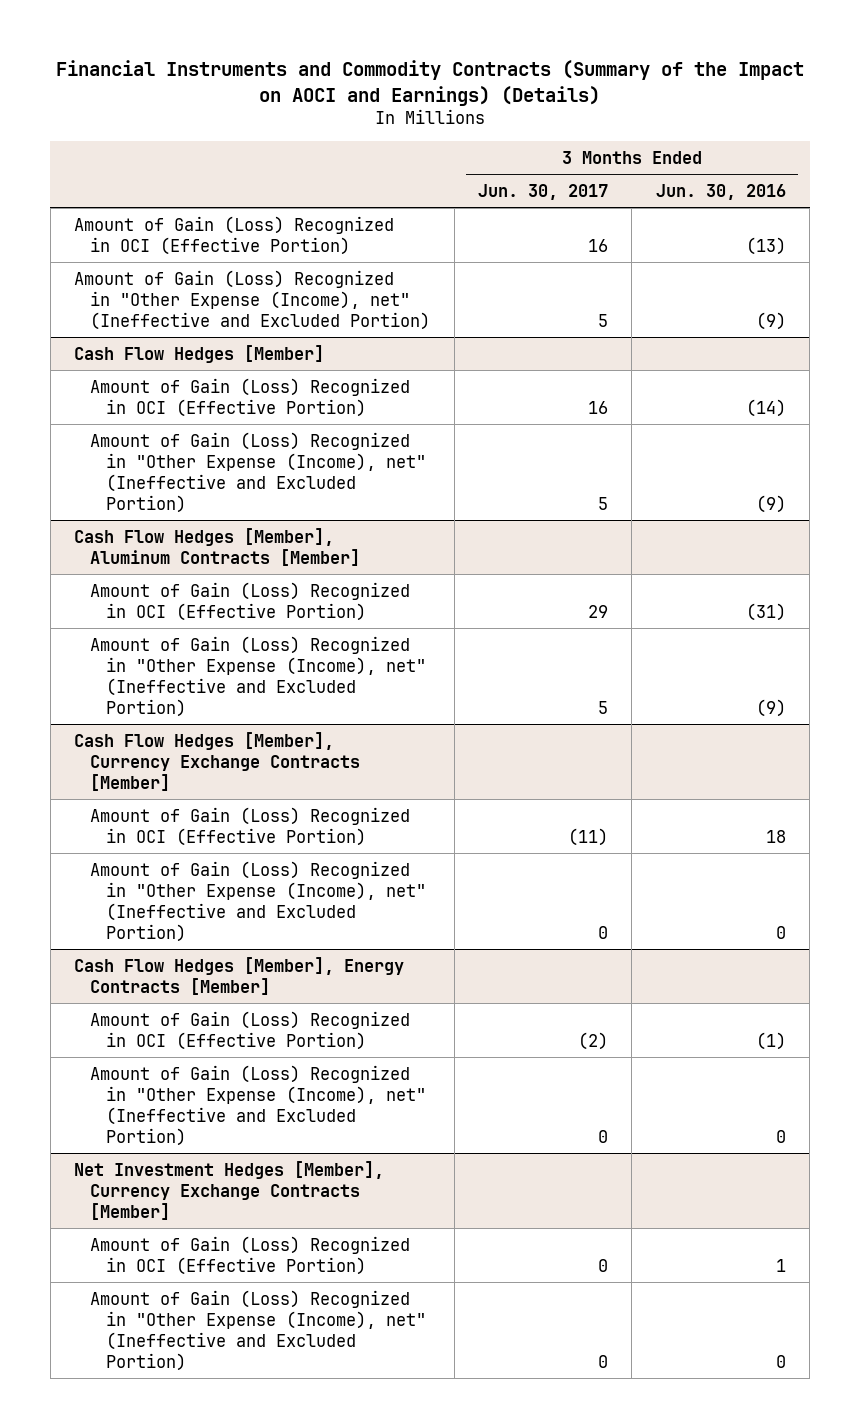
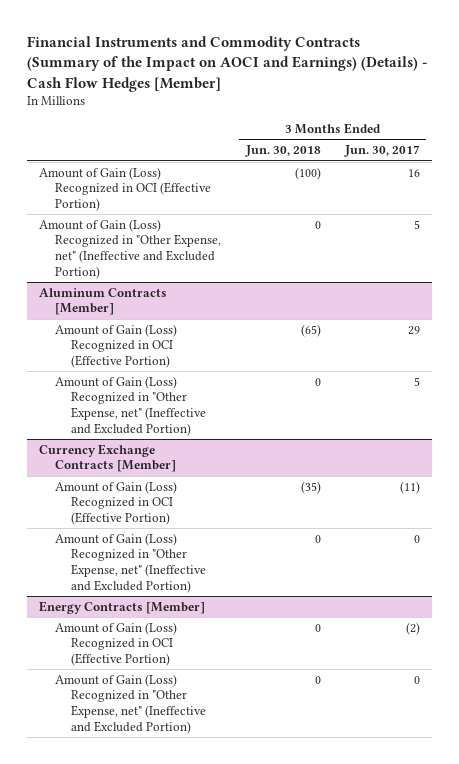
- Financial Instruments and Commodity Contracts (Summary of the Impact on AOCI and Earnings) (Details)
+ Financial Instruments and Commodity Contracts (Summary of the Impact on AOCI and Earnings) (Details) - Cash Flow Hedges [Member]
- | 3 Months Ended Jun. 30, 2017 | 3 Months Ended Jun. 30, 2016
+ | 3 Months Ended Jun. 30, 2018 | 3 Months Ended Jun. 30, 2017
- Amount of Gain (Loss) Recognized in "Other Expense (Income), net" (Ineffective and Excluded Portion) | 5 | (9)
- Cash Flow Hedges [Member]
- Amount of Gain (Loss) Recognized in OCI (Effective Portion) | 16 | (14)
- Amount of Gain (Loss) Recognized in "Other Expense (Income), net" (Ineffective and Excluded Portion) | 5 | (9)
- Cash Flow Hedges [Member], Aluminum Contracts [Member]
+ Amount of Gain (Loss) Recognized in "Other Expense, net" (Ineffective and Excluded Portion) | 0 | 5
+ Aluminum Contracts [Member]
- Amount of Gain (Loss) Recognized in "Other Expense (Income), net" (Ineffective and Excluded Portion) | 5 | (9)
- Cash Flow Hedges [Member], Currency Exchange Contracts [Member]
+ Amount of Gain (Loss) Recognized in "Other Expense, net" (Ineffective and Excluded Portion) | 0 | 5
+ Currency Exchange Contracts [Member]
- Amount of Gain (Loss) Recognized in "Other Expense (Income), net" (Ineffective and Excluded Portion) | 0 | 0
- Cash Flow Hedges [Member], Energy Contracts [Member]
+ Amount of Gain (Loss) Recognized in "Other Expense, net" (Ineffective and Excluded Portion) | 0 | 0
+ Energy Contracts [Member]
- Amount of Gain (Loss) Recognized in "Other Expense (Income), net" (Ineffective and Excluded Portion) | 0 | 0
- Net Investment Hedges [Member], Currency Exchange Contracts [Member]
- Amount of Gain (Loss) Recognized in OCI (Effective Portion) | 0 | 1
- Amount of Gain (Loss) Recognized in "Other Expense (Income), net" (Ineffective and Excluded Portion) | 0 | 0
+ Amount of Gain (Loss) Recognized in "Other Expense, net" (Ineffective and Excluded Portion) | 0 | 0

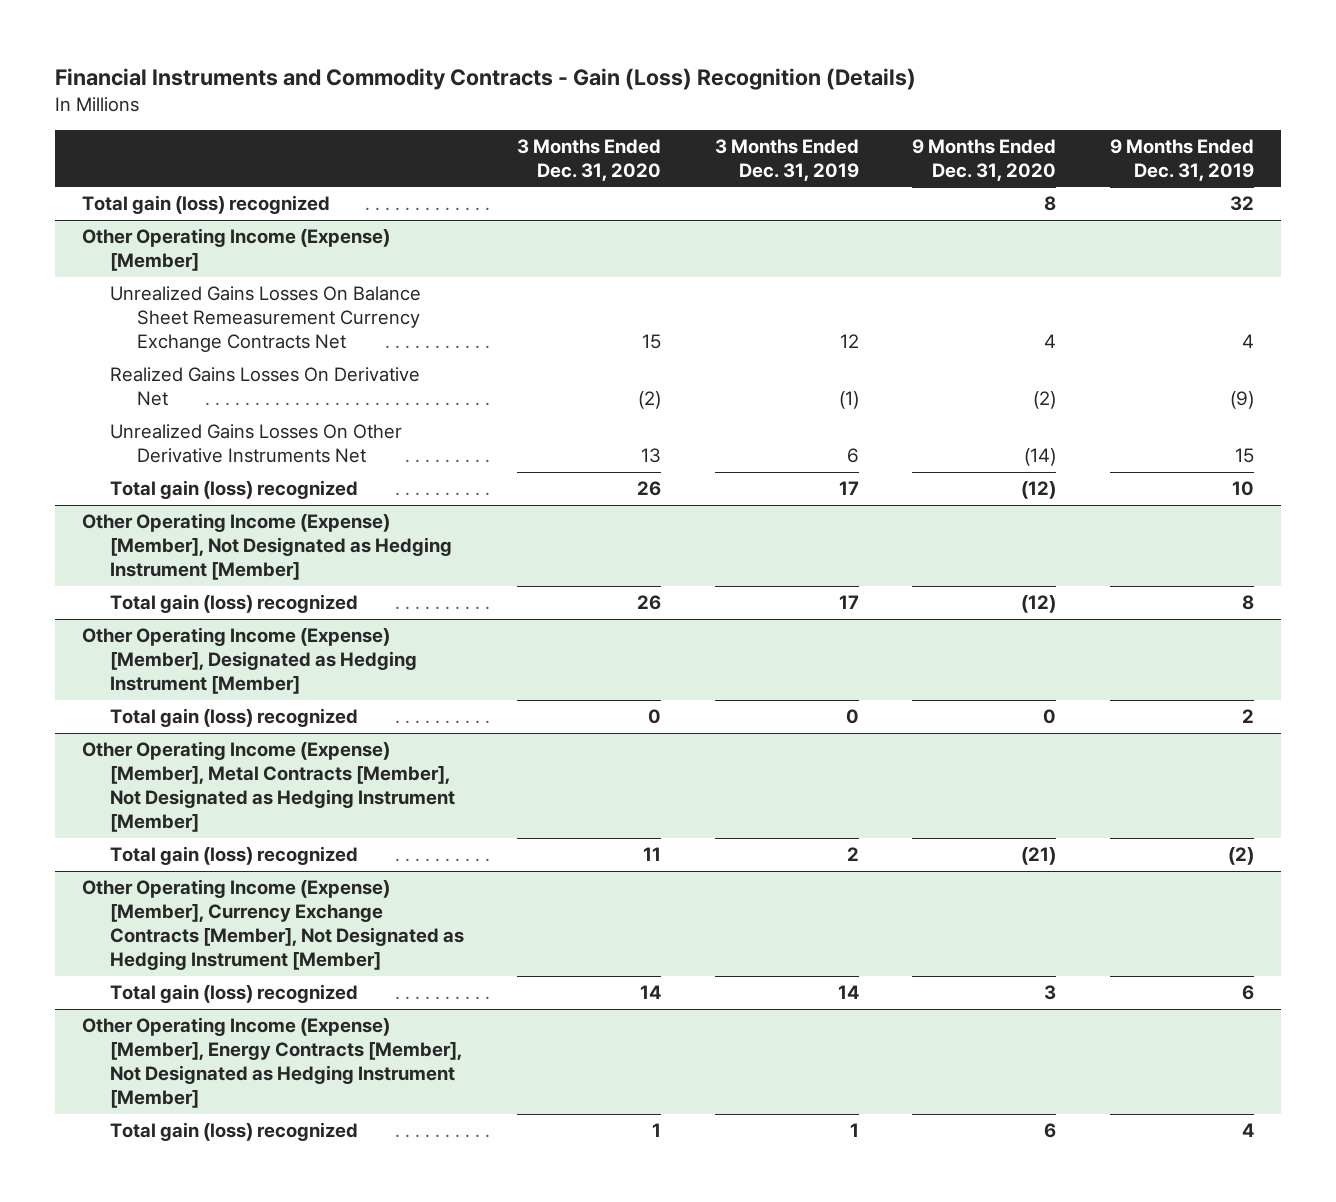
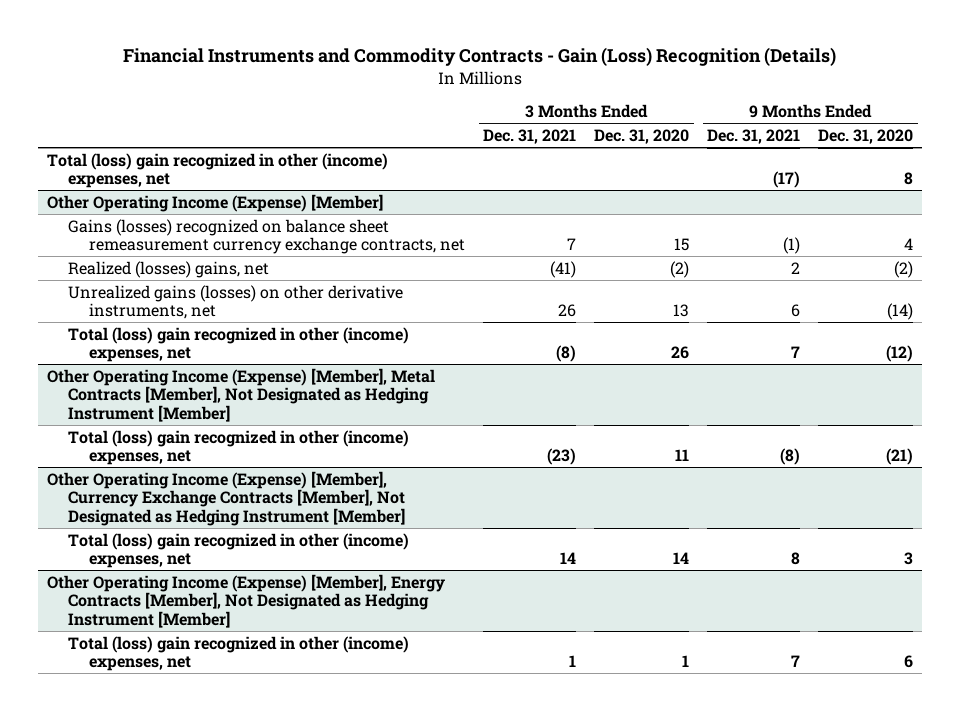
- | 3 Months Ended Dec. 31, 2020 | 3 Months Ended Dec. 31, 2019 | 9 Months Ended Dec. 31, 2020 | 9 Months Ended Dec. 31, 2019
+ | 3 Months Ended Dec. 31, 2021 | 3 Months Ended Dec. 31, 2020 | 9 Months Ended Dec. 31, 2021 | 9 Months Ended Dec. 31, 2020
- Total gain (loss) recognized | | | 8 | 32
+ Total (loss) gain recognized in other (income) expenses, net | | | (17) | 8
@ Other Operating Income (Expense) [Member]
- Unrealized Gains Losses On Balance Sheet Remeasurement Currency Exchange Contracts Net | 15 | 12 | 4 | 4
- Realized Gains Losses On Derivative Net | (2) | (1) | (2) | (9)
- Unrealized Gains Losses On Other Derivative Instruments Net | 13 | 6 | (14) | 15
- Total gain (loss) recognized | 26 | 17 | (12) | 10
- Other Operating Income (Expense) [Member], Not Designated as Hedging Instrument [Member]
- Total gain (loss) recognized | 26 | 17 | (12) | 8
- Other Operating Income (Expense) [Member], Designated as Hedging Instrument [Member]
- Total gain (loss) recognized | 0 | 0 | 0 | 2
@ Other Operating Income (Expense) [Member]
+ Gains (losses) recognized on balance sheet remeasurement currency exchange contracts, net | 7 | 15 | (1) | 4
+ Realized (losses) gains, net | (41) | (2) | 2 | (2)
+ Unrealized gains (losses) on other derivative instruments, net | 26 | 13 | 6 | (14)
+ Total (loss) gain recognized in other (income) expenses, net | (8) | 26 | 7 | (12)
@ Other Operating Income (Expense) [Member], Metal Contracts [Member], Not Designated as Hedging Instrument [Member]
- Total gain (loss) recognized | 11 | 2 | (21) | (2)
+ Total (loss) gain recognized in other (income) expenses, net | (23) | 11 | (8) | (21)
@ Other Operating Income (Expense) [Member], Currency Exchange Contracts [Member], Not Designated as Hedging Instrument [Member]
- Total gain (loss) recognized | 14 | 14 | 3 | 6
+ Total (loss) gain recognized in other (income) expenses, net | 14 | 14 | 8 | 3
@ Other Operating Income (Expense) [Member], Energy Contracts [Member], Not Designated as Hedging Instrument [Member]
- Total gain (loss) recognized | 1 | 1 | 6 | 4
+ Total (loss) gain recognized in other (income) expenses, net | 1 | 1 | 7 | 6

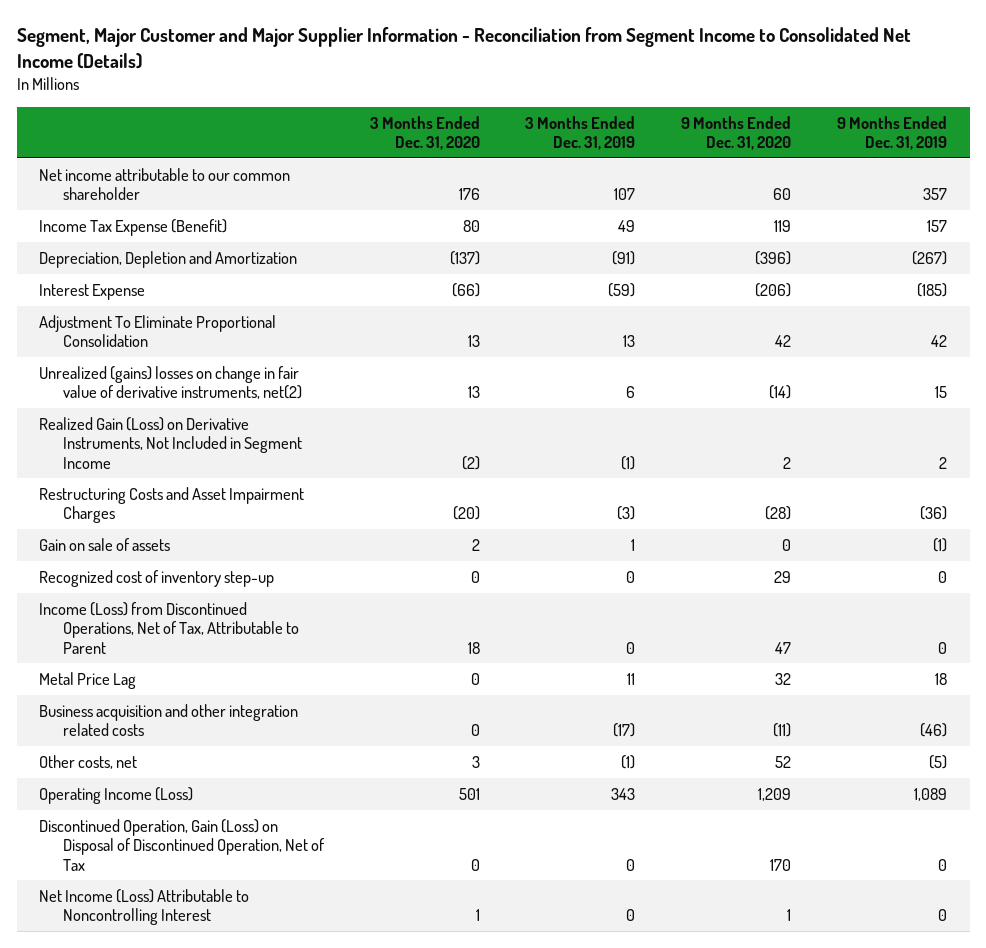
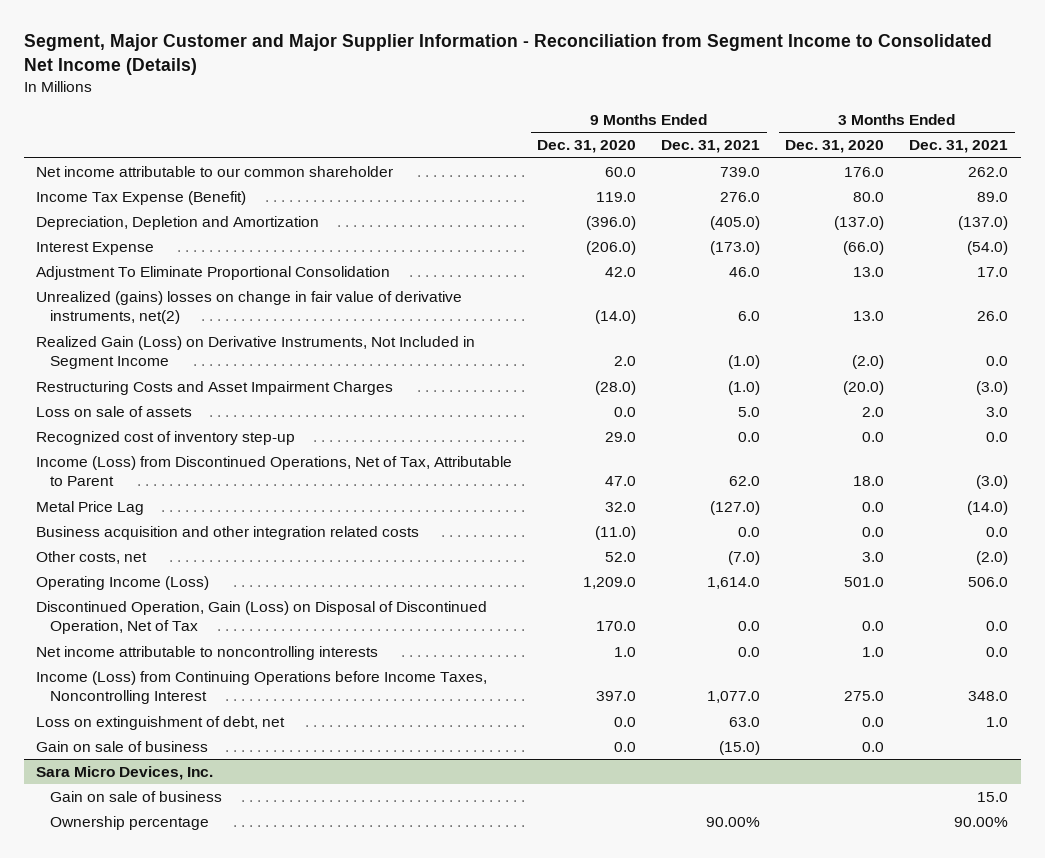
- | 3 Months Ended Dec. 31, 2020 | 3 Months Ended Dec. 31, 2019 | 9 Months Ended Dec. 31, 2020 | 9 Months Ended Dec. 31, 2019
+ | 9 Months Ended Dec. 31, 2020 | 9 Months Ended Dec. 31, 2021 | 3 Months Ended Dec. 31, 2020 | 3 Months Ended Dec. 31, 2021
- Net income attributable to our common shareholder | 176 | 107 | 60 | 357
- Income Tax Expense (Benefit) | 80 | 49 | 119 | 157
- Depreciation, Depletion and Amortization | (137) | (91) | (396) | (267)
- Interest Expense | (66) | (59) | (206) | (185)
- Adjustment To Eliminate Proportional Consolidation | 13 | 13 | 42 | 42
- Unrealized (gains) losses on change in fair value of derivative instruments, net(2) | 13 | 6 | (14) | 15
- Realized Gain (Loss) on Derivative Instruments, Not Included in Segment Income | (2) | (1) | 2 | 2
- Restructuring Costs and Asset Impairment Charges | (20) | (3) | (28) | (36)
- Gain on sale of assets | 2 | 1 | 0 | (1)
- Recognized cost of inventory step-up | 0 | 0 | 29 | 0
- Income (Loss) from Discontinued Operations, Net of Tax, Attributable to Parent | 18 | 0 | 47 | 0
- Metal Price Lag | 0 | 11 | 32 | 18
- Business acquisition and other integration related costs | 0 | (17) | (11) | (46)
- Other costs, net | 3 | (1) | 52 | (5)
- Operating Income (Loss) | 501 | 343 | 1,209 | 1,089
- Discontinued Operation, Gain (Loss) on Disposal of Discontinued Operation, Net of Tax | 0 | 0 | 170 | 0
- Net Income (Loss) Attributable to Noncontrolling Interest | 1 | 0 | 1 | 0
+ Net income attributable to our common shareholder | 60.0 | 739.0 | 176.0 | 262.0
+ Income Tax Expense (Benefit) | 119.0 | 276.0 | 80.0 | 89.0
+ Depreciation, Depletion and Amortization | (396.0) | (405.0) | (137.0) | (137.0)
+ Interest Expense | (206.0) | (173.0) | (66.0) | (54.0)
+ Adjustment To Eliminate Proportional Consolidation | 42.0 | 46.0 | 13.0 | 17.0
+ Unrealized (gains) losses on change in fair value of derivative instruments, net(2) | (14.0) | 6.0 | 13.0 | 26.0
+ Realized Gain (Loss) on Derivative Instruments, Not Included in Segment Income | 2.0 | (1.0) | (2.0) | 0.0
+ Restructuring Costs and Asset Impairment Charges | (28.0) | (1.0) | (20.0) | (3.0)
+ Loss on sale of assets | 0.0 | 5.0 | 2.0 | 3.0
+ Recognized cost of inventory step-up | 29.0 | 0.0 | 0.0 | 0.0
+ Income (Loss) from Discontinued Operations, Net of Tax, Attributable to Parent | 47.0 | 62.0 | 18.0 | (3.0)
+ Metal Price Lag | 32.0 | (127.0) | 0.0 | (14.0)
+ Business acquisition and other integration related costs | (11.0) | 0.0 | 0.0 | 0.0
+ Other costs, net | 52.0 | (7.0) | 3.0 | (2.0)
+ Operating Income (Loss) | 1,209.0 | 1,614.0 | 501.0 | 506.0
+ Discontinued Operation, Gain (Loss) on Disposal of Discontinued Operation, Net of Tax | 170.0 | 0.0 | 0.0 | 0.0
+ Net income attributable to noncontrolling interests | 1.0 | 0.0 | 1.0 | 0.0
+ Income (Loss) from Continuing Operations before Income Taxes, Noncontrolling Interest | 397.0 | 1,077.0 | 275.0 | 348.0
+ Loss on extinguishment of debt, net | 0.0 | 63.0 | 0.0 | 1.0
+ Gain on sale of business | 0.0 | (15.0) | 0.0 |
+ Sara Micro Devices, Inc.
+ Gain on sale of business | | | | 15.0
+ Ownership percentage | | 90.00% | | 90.00%

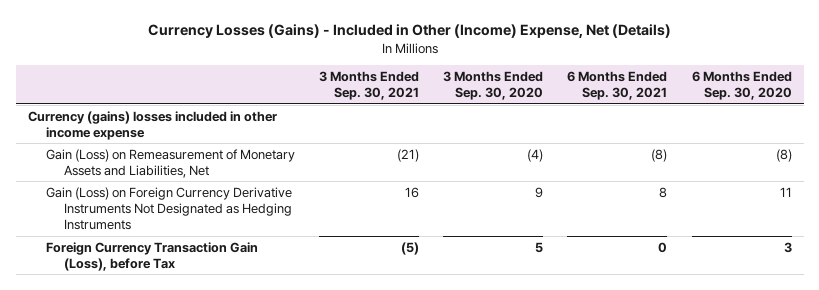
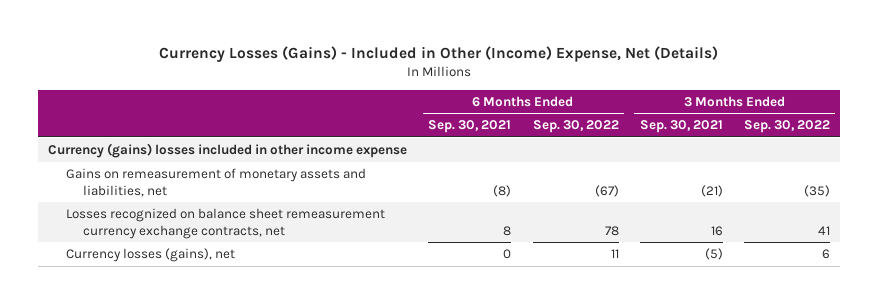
- | 3 Months Ended Sep. 30, 2021 | 3 Months Ended Sep. 30, 2020 | 6 Months Ended Sep. 30, 2021 | 6 Months Ended Sep. 30, 2020
+ | 6 Months Ended Sep. 30, 2021 | 6 Months Ended Sep. 30, 2022 | 3 Months Ended Sep. 30, 2021 | 3 Months Ended Sep. 30, 2022
- Gain (Loss) on Remeasurement of Monetary Assets and Liabilities, Net | (21) | (4) | (8) | (8)
- Gain (Loss) on Foreign Currency Derivative Instruments Not Designated as Hedging Instruments | 16 | 9 | 8 | 11
- Foreign Currency Transaction Gain (Loss), before Tax | (5) | 5 | 0 | 3
+ Gains on remeasurement of monetary assets and liabilities, net | (8) | (67) | (21) | (35)
+ Losses recognized on balance sheet remeasurement currency exchange contracts, net | 8 | 78 | 16 | 41
+ Currency losses (gains), net | 0 | 11 | (5) | 6

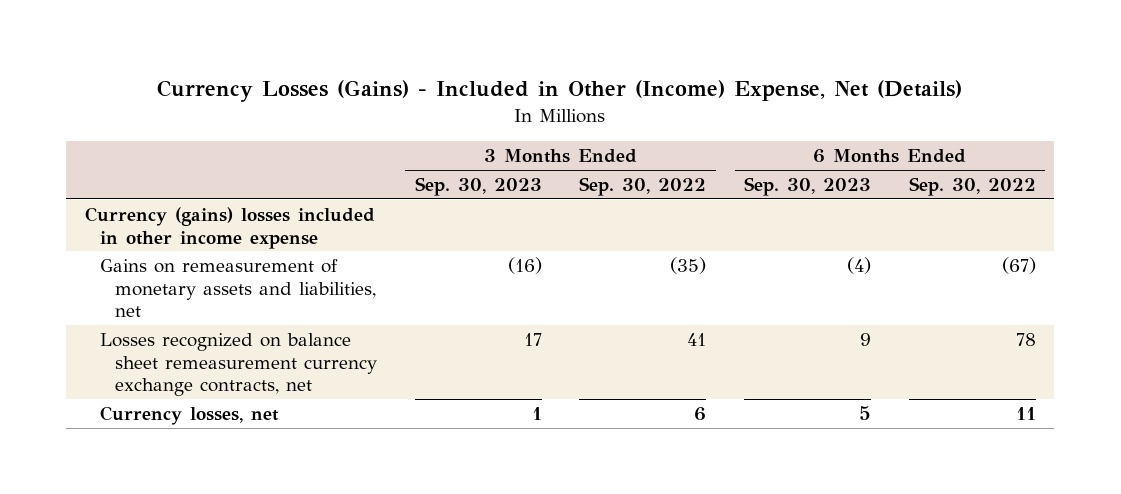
- | 6 Months Ended Sep. 30, 2021 | 6 Months Ended Sep. 30, 2022 | 3 Months Ended Sep. 30, 2021 | 3 Months Ended Sep. 30, 2022
+ | 3 Months Ended Sep. 30, 2023 | 3 Months Ended Sep. 30, 2022 | 6 Months Ended Sep. 30, 2023 | 6 Months Ended Sep. 30, 2022
- Currency losses (gains), net | 0 | 11 | (5) | 6
+ Currency losses, net | 1 | 6 | 5 | 11

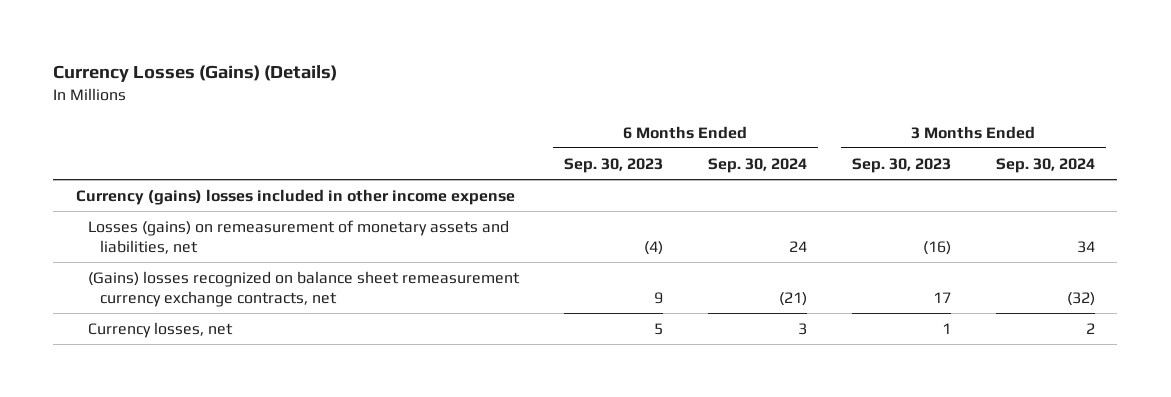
- Currency Losses (Gains) - Included in Other (Income) Expense, Net (Details)
+ Currency Losses (Gains) (Details)
- | 3 Months Ended Sep. 30, 2023 | 3 Months Ended Sep. 30, 2022 | 6 Months Ended Sep. 30, 2023 | 6 Months Ended Sep. 30, 2022
+ | 6 Months Ended Sep. 30, 2023 | 6 Months Ended Sep. 30, 2024 | 3 Months Ended Sep. 30, 2023 | 3 Months Ended Sep. 30, 2024
- Gains on remeasurement of monetary assets and liabilities, net | (16) | (35) | (4) | (67)
- Losses recognized on balance sheet remeasurement currency exchange contracts, net | 17 | 41 | 9 | 78
+ Losses (gains) on remeasurement of monetary assets and liabilities, net | (4) | 24 | (16) | 34
+ (Gains) losses recognized on balance sheet remeasurement currency exchange contracts, net | 9 | (21) | 17 | (32)

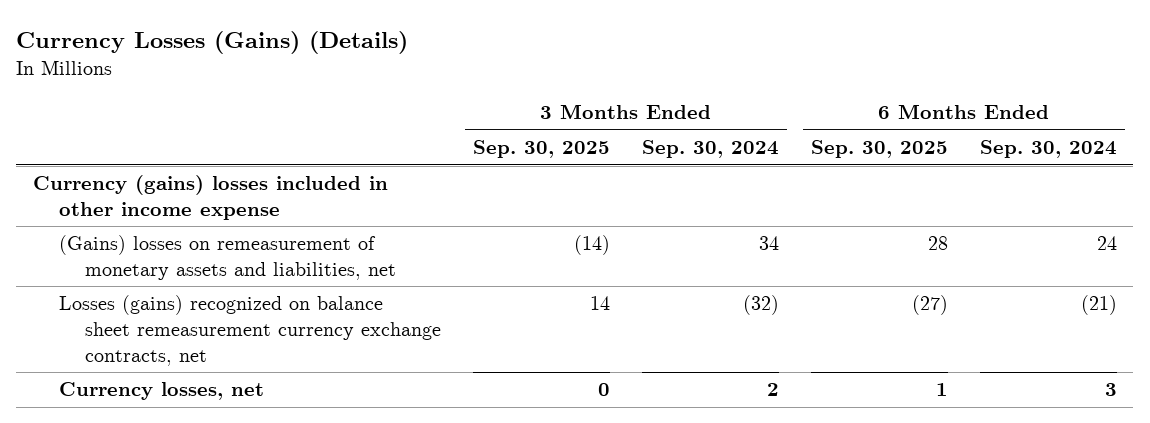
- | 6 Months Ended Sep. 30, 2023 | 6 Months Ended Sep. 30, 2024 | 3 Months Ended Sep. 30, 2023 | 3 Months Ended Sep. 30, 2024
+ | 3 Months Ended Sep. 30, 2025 | 3 Months Ended Sep. 30, 2024 | 6 Months Ended Sep. 30, 2025 | 6 Months Ended Sep. 30, 2024
- Losses (gains) on remeasurement of monetary assets and liabilities, net | (4) | 24 | (16) | 34
- (Gains) losses recognized on balance sheet remeasurement currency exchange contracts, net | 9 | (21) | 17 | (32)
+ (Gains) losses on remeasurement of monetary assets and liabilities, net | (14) | 34 | 28 | 24
+ Losses (gains) recognized on balance sheet remeasurement currency exchange contracts, net | 14 | (32) | (27) | (21)

